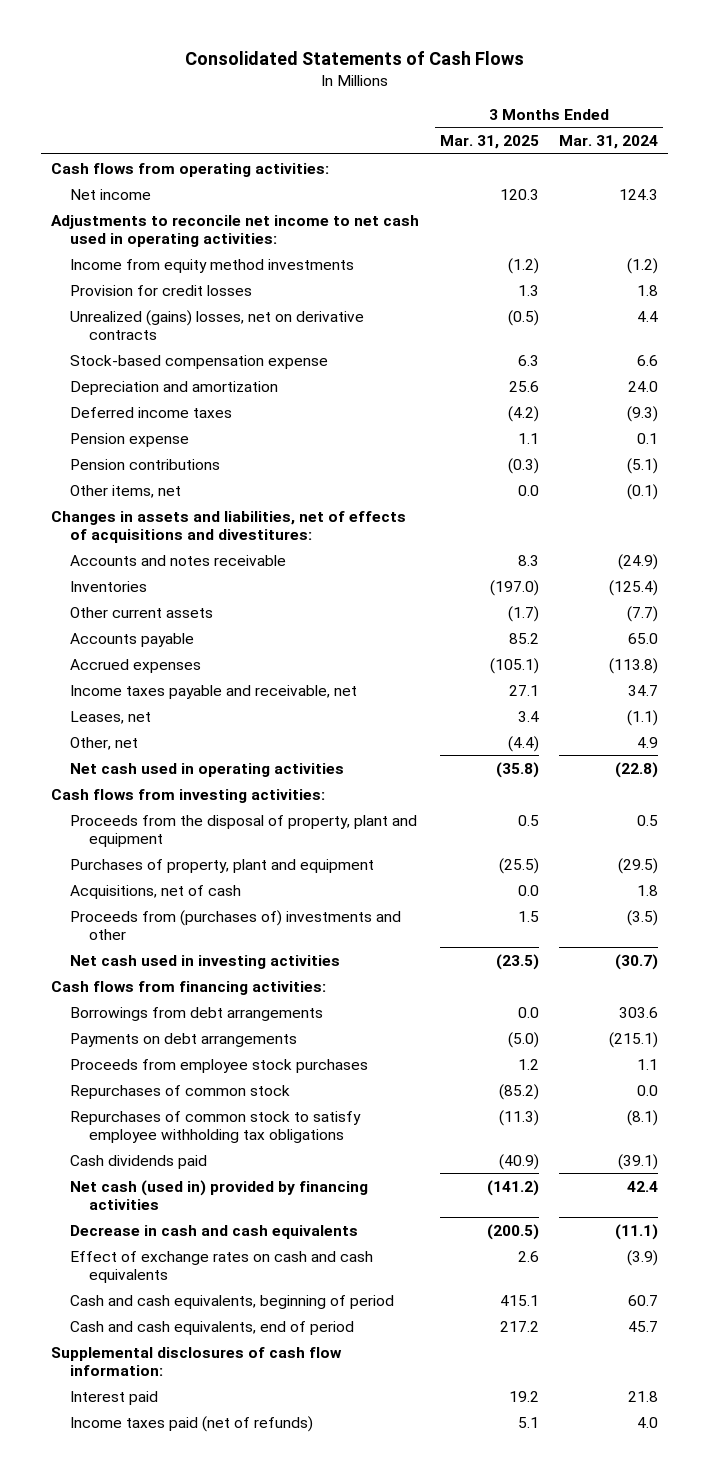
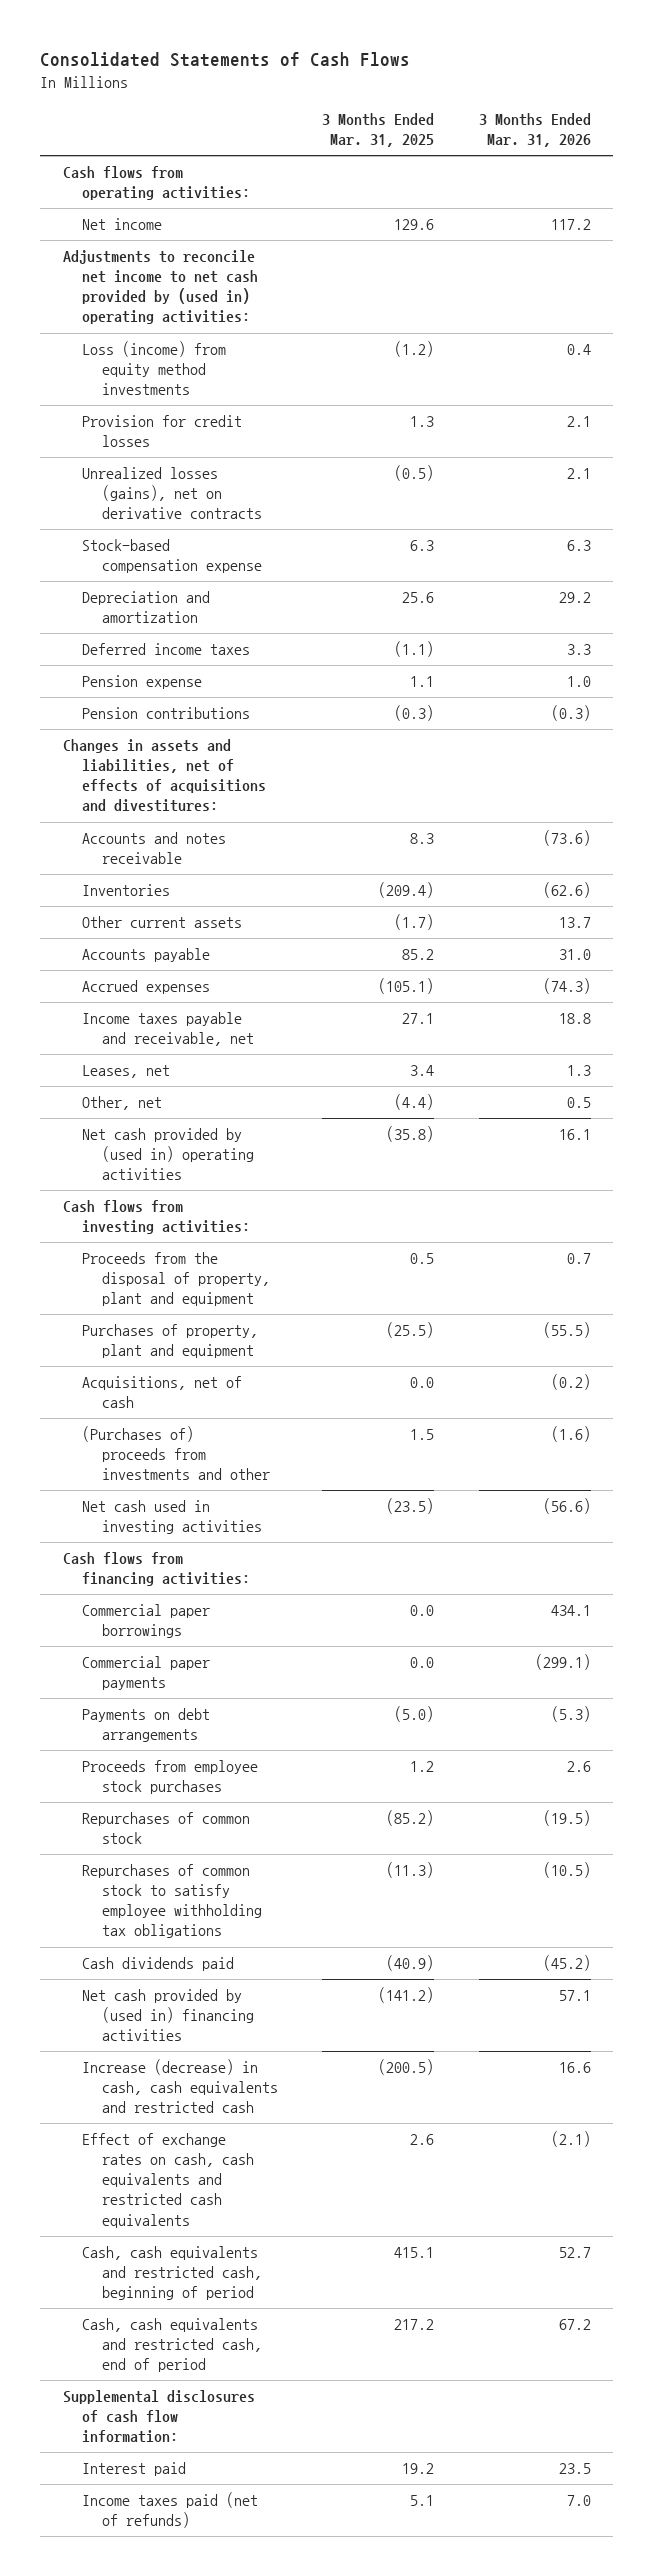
- | 3 Months Ended Mar. 31, 2025 | 3 Months Ended Mar. 31, 2024
+ | 3 Months Ended Mar. 31, 2025 | 3 Months Ended Mar. 31, 2026
- Net income | 120.3 | 124.3
- Adjustments to reconcile net income to net cash used in operating activities:
- Income from equity method investments | (1.2) | (1.2)
+ Net income | 129.6 | 117.2
+ Adjustments to reconcile net income to net cash provided by (used in) operating activities:
+ Loss (income) from equity method investments | (1.2) | 0.4
- Unrealized (gains) losses, net on derivative contracts | (0.5) | 4.4
+ Unrealized losses (gains), net on derivative contracts | (0.5) | 2.1
- Deferred income taxes | (4.2) | (9.3)
+ Deferred income taxes | (1.1) | 3.3
- Other items, net | 0.0 | (0.1)
- Inventories | (197.0) | (125.4)
+ Inventories | (209.4) | (62.6)
- Net cash used in operating activities | (35.8) | (22.8)
+ Net cash provided by (used in) operating activities | (35.8) | 16.1
- Proceeds from (purchases of) investments and other | 1.5 | (3.5)
+ (Purchases of) proceeds from investments and other | 1.5 | (1.6)
- Borrowings from debt arrangements | 0.0 | 303.6
+ Commercial paper borrowings | 0.0 | 434.1
+ Commercial paper payments | 0.0 | (299.1)
- Net cash (used in) provided by financing activities | (141.2) | 42.4
- Decrease in cash and cash equivalents | (200.5) | (11.1)
- Effect of exchange rates on cash and cash equivalents | 2.6 | (3.9)
- Cash and cash equivalents, beginning of period | 415.1 | 60.7
- Cash and cash equivalents, end of period | 217.2 | 45.7
+ Net cash provided by (used in) financing activities | (141.2) | 57.1
+ Increase (decrease) in cash, cash equivalents and restricted cash | (200.5) | 16.6
+ Effect of exchange rates on cash, cash equivalents and restricted cash equivalents | 2.6 | (2.1)
+ Cash, cash equivalents and restricted cash, beginning of period | 415.1 | 52.7
+ Cash, cash equivalents and restricted cash, end of period | 217.2 | 67.2

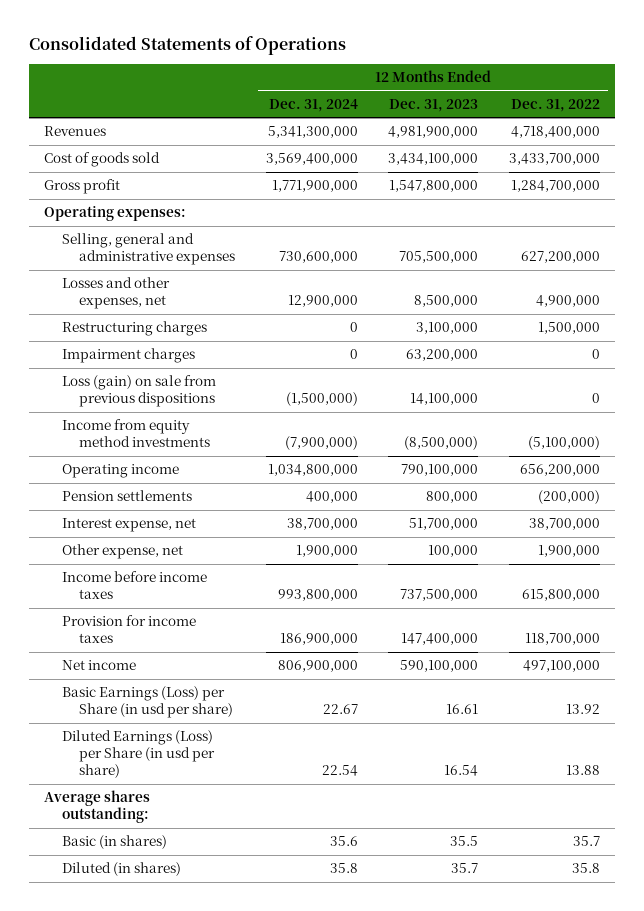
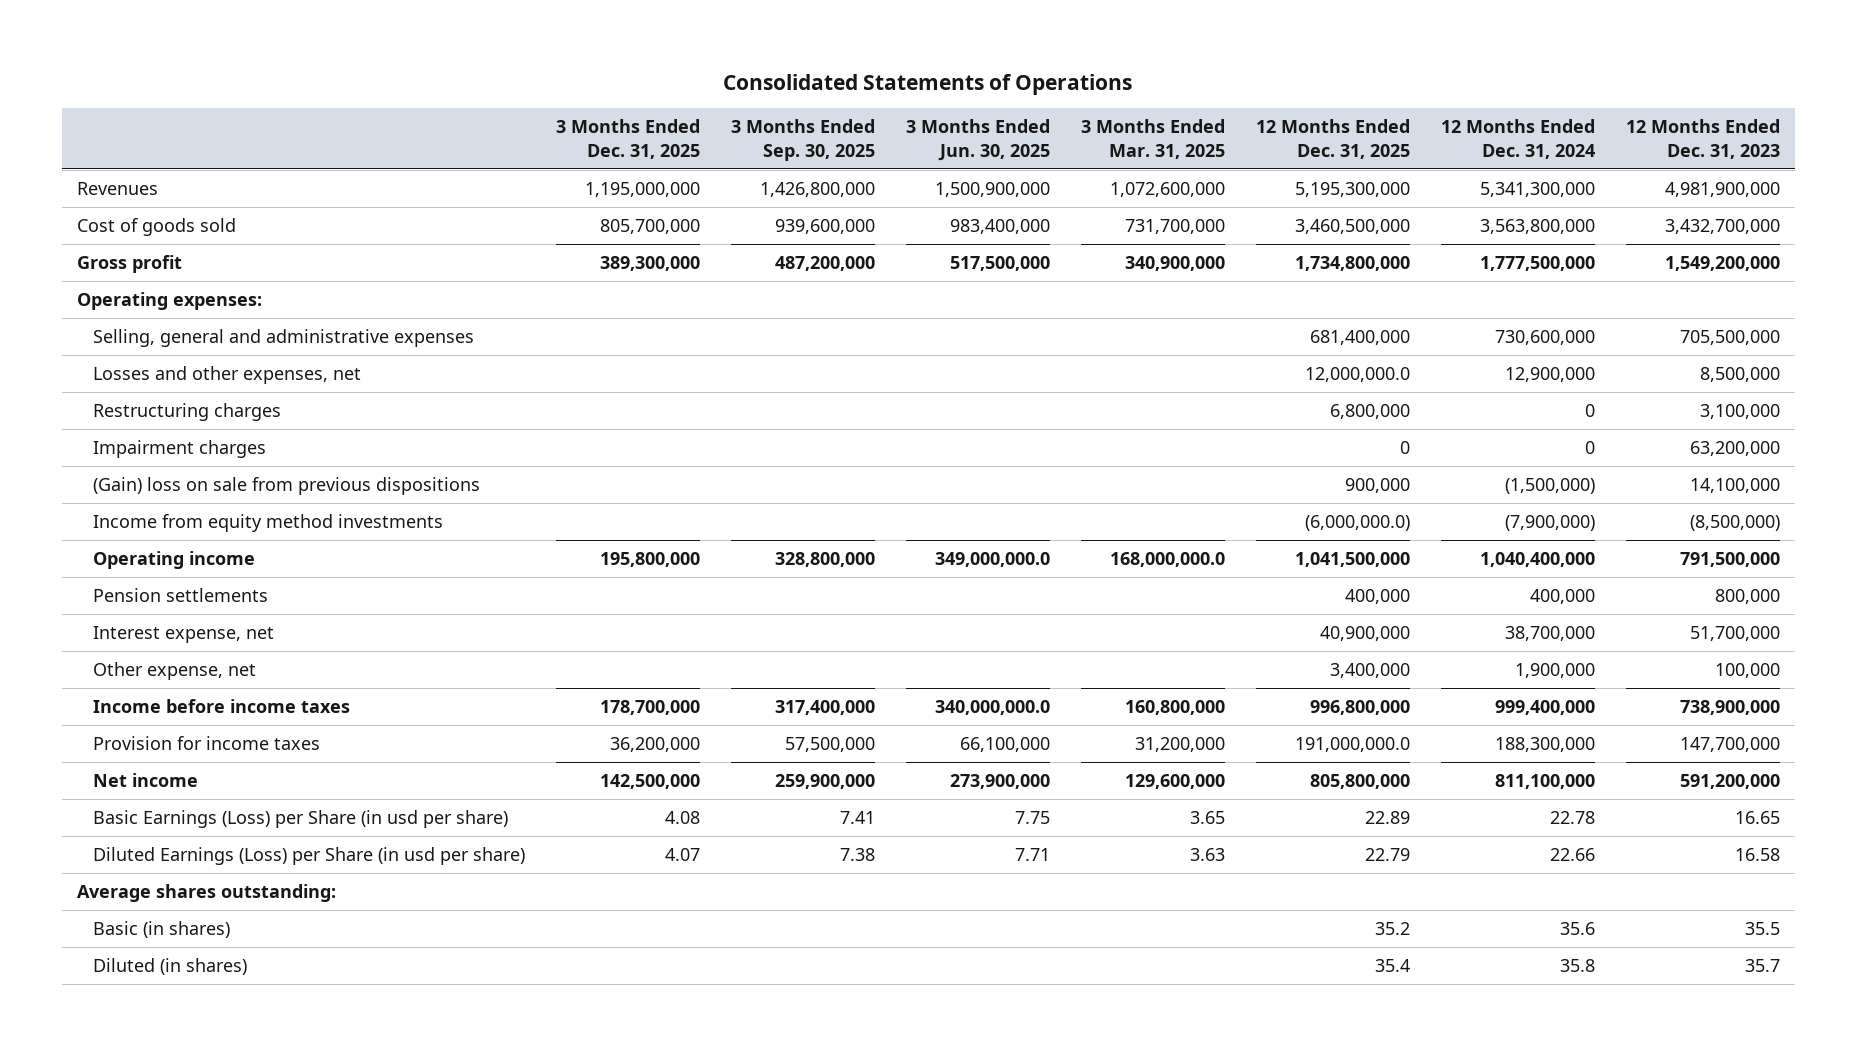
- | 12 Months Ended Dec. 31, 2024 | 12 Months Ended Dec. 31, 2023 | 12 Months Ended Dec. 31, 2022
+ | 3 Months Ended Dec. 31, 2025 | 3 Months Ended Sep. 30, 2025 | 3 Months Ended Jun. 30, 2025 | 3 Months Ended Mar. 31, 2025 | 12 Months Ended Dec. 31, 2025 | 12 Months Ended Dec. 31, 2024 | 12 Months Ended Dec. 31, 2023
- Cost of goods sold | 3,569,400,000 | 3,434,100,000 | 3,433,700,000
- Gross profit | 1,771,900,000 | 1,547,800,000 | 1,284,700,000
+ Cost of goods sold | 805,700,000 | 939,600,000 | 983,400,000 | 731,700,000 | 3,460,500,000 | 3,563,800,000 | 3,432,700,000
+ Gross profit | 389,300,000 | 487,200,000 | 517,500,000 | 340,900,000 | 1,734,800,000 | 1,777,500,000 | 1,549,200,000
- Loss (gain) on sale from previous dispositions | (1,500,000) | 14,100,000 | 0
+ (Gain) loss on sale from previous dispositions | | | | | 900,000 | (1,500,000) | 14,100,000
- Operating income | 1,034,800,000 | 790,100,000 | 656,200,000
+ Operating income | 195,800,000 | 328,800,000 | 349,000,000.0 | 168,000,000.0 | 1,041,500,000 | 1,040,400,000 | 791,500,000
- Income before income taxes | 993,800,000 | 737,500,000 | 615,800,000
- Provision for income taxes | 186,900,000 | 147,400,000 | 118,700,000
- Net income | 806,900,000 | 590,100,000 | 497,100,000
- Basic Earnings (Loss) per Share (in usd per share) | 22.67 | 16.61 | 13.92
- Diluted Earnings (Loss) per Share (in usd per share) | 22.54 | 16.54 | 13.88
+ Income before income taxes | 178,700,000 | 317,400,000 | 340,000,000.0 | 160,800,000 | 996,800,000 | 999,400,000 | 738,900,000
+ Provision for income taxes | 36,200,000 | 57,500,000 | 66,100,000 | 31,200,000 | 191,000,000.0 | 188,300,000 | 147,700,000
+ Net income | 142,500,000 | 259,900,000 | 273,900,000 | 129,600,000 | 805,800,000 | 811,100,000 | 591,200,000
+ Basic Earnings (Loss) per Share (in usd per share) | 4.08 | 7.41 | 7.75 | 3.65 | 22.89 | 22.78 | 16.65
+ Diluted Earnings (Loss) per Share (in usd per share) | 4.07 | 7.38 | 7.71 | 3.63 | 22.79 | 22.66 | 16.58

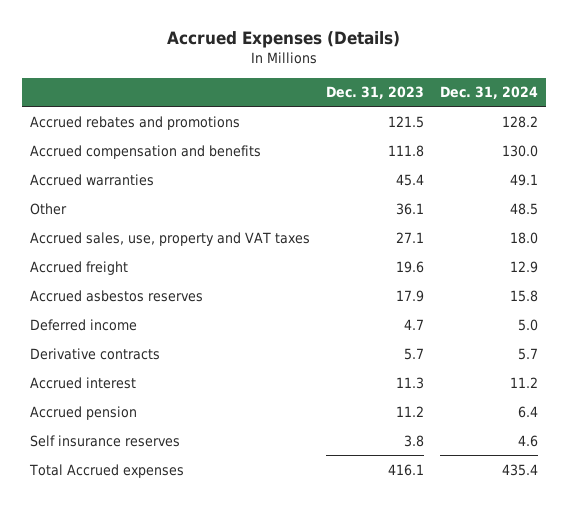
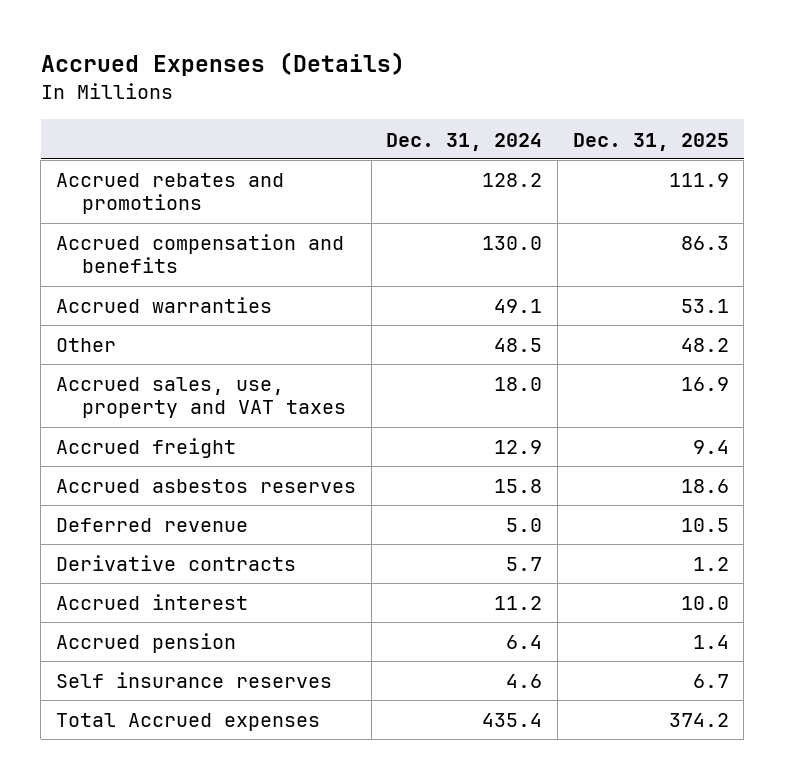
- | Dec. 31, 2023 | Dec. 31, 2024
+ | Dec. 31, 2024 | Dec. 31, 2025
- Deferred income | 4.7 | 5.0
+ Deferred revenue | 5.0 | 10.5

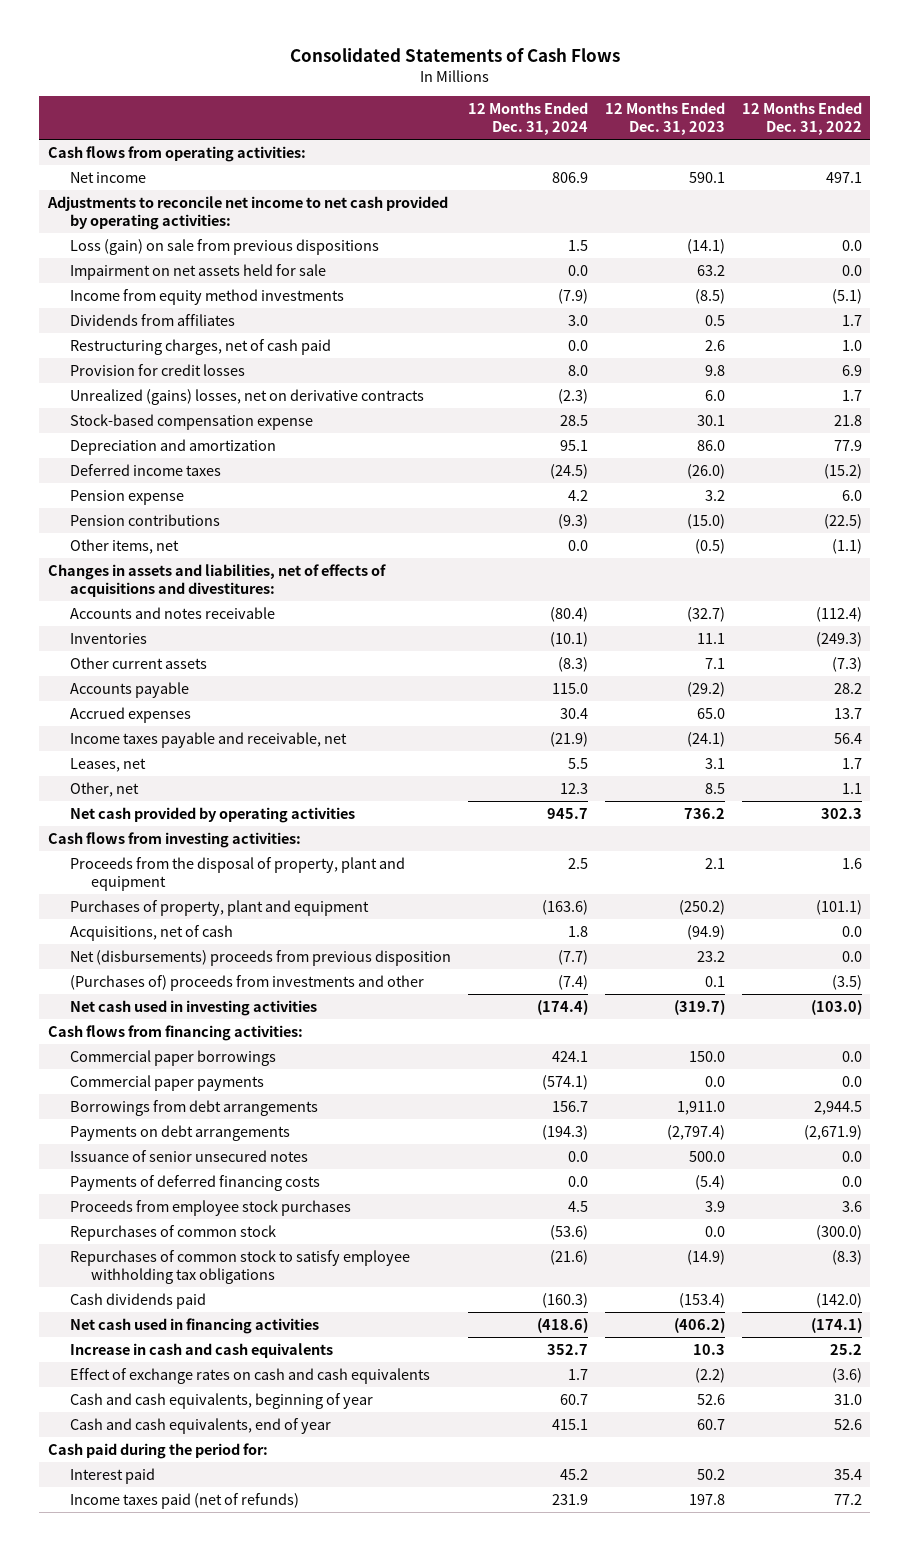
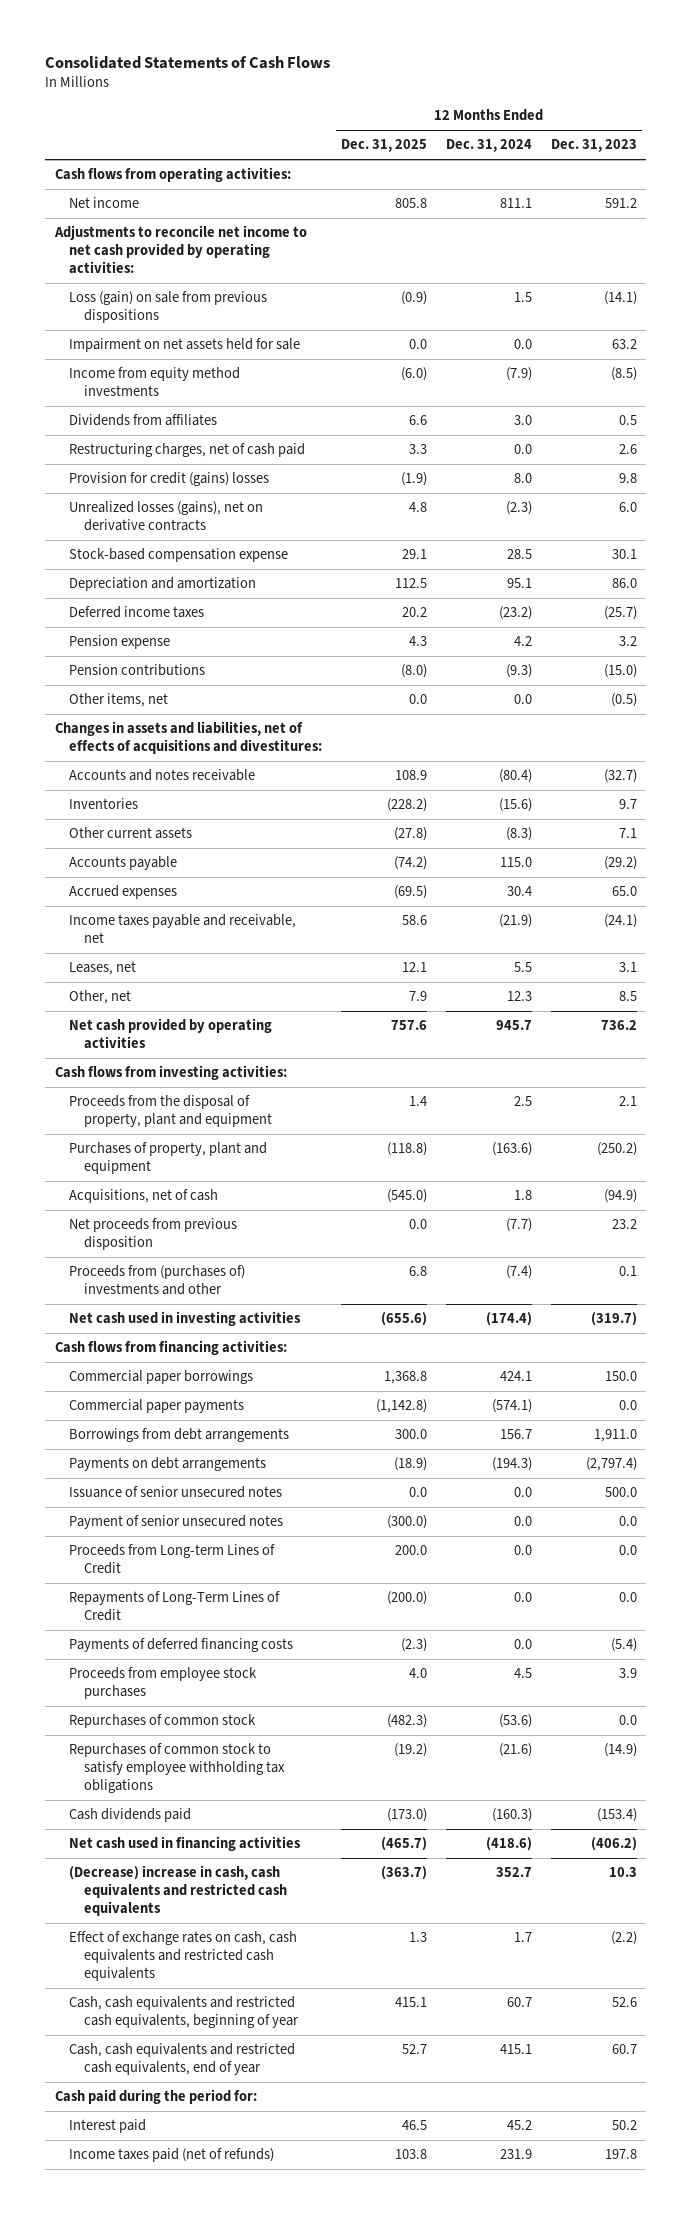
- | 12 Months Ended Dec. 31, 2024 | 12 Months Ended Dec. 31, 2023 | 12 Months Ended Dec. 31, 2022
+ | 12 Months Ended Dec. 31, 2025 | 12 Months Ended Dec. 31, 2024 | 12 Months Ended Dec. 31, 2023
- Net income | 806.9 | 590.1 | 497.1
+ Net income | 805.8 | 811.1 | 591.2
- Provision for credit losses | 8.0 | 9.8 | 6.9
- Unrealized (gains) losses, net on derivative contracts | (2.3) | 6.0 | 1.7
+ Provision for credit (gains) losses | (1.9) | 8.0 | 9.8
+ Unrealized losses (gains), net on derivative contracts | 4.8 | (2.3) | 6.0
- Deferred income taxes | (24.5) | (26.0) | (15.2)
+ Deferred income taxes | 20.2 | (23.2) | (25.7)
- Inventories | (10.1) | 11.1 | (249.3)
+ Inventories | (228.2) | (15.6) | 9.7
- Net (disbursements) proceeds from previous disposition | (7.7) | 23.2 | 0.0
- (Purchases of) proceeds from investments and other | (7.4) | 0.1 | (3.5)
+ Net proceeds from previous disposition | 0.0 | (7.7) | 23.2
+ Proceeds from (purchases of) investments and other | 6.8 | (7.4) | 0.1
+ Payment of senior unsecured notes | (300.0) | 0.0 | 0.0
+ Proceeds from Long-term Lines of Credit | 200.0 | 0.0 | 0.0
+ Repayments of Long-Term Lines of Credit | (200.0) | 0.0 | 0.0
- Increase in cash and cash equivalents | 352.7 | 10.3 | 25.2
- Effect of exchange rates on cash and cash equivalents | 1.7 | (2.2) | (3.6)
- Cash and cash equivalents, beginning of year | 60.7 | 52.6 | 31.0
- Cash and cash equivalents, end of year | 415.1 | 60.7 | 52.6
+ (Decrease) increase in cash, cash equivalents and restricted cash equivalents | (363.7) | 352.7 | 10.3
+ Effect of exchange rates on cash, cash equivalents and restricted cash equivalents | 1.3 | 1.7 | (2.2)
+ Cash, cash equivalents and restricted cash equivalents, beginning of year | 415.1 | 60.7 | 52.6
+ Cash, cash equivalents and restricted cash equivalents, end of year | 52.7 | 415.1 | 60.7

